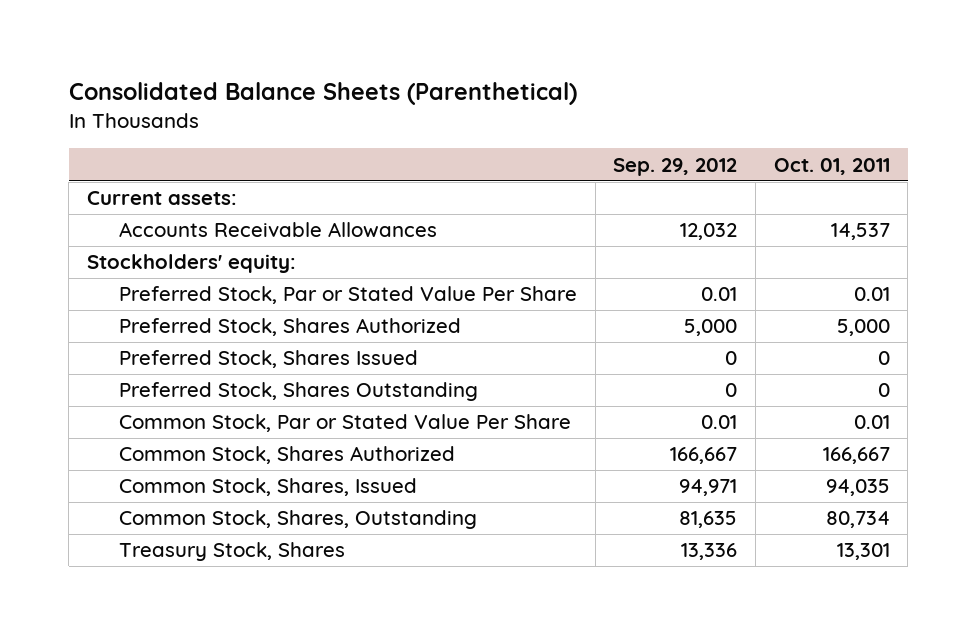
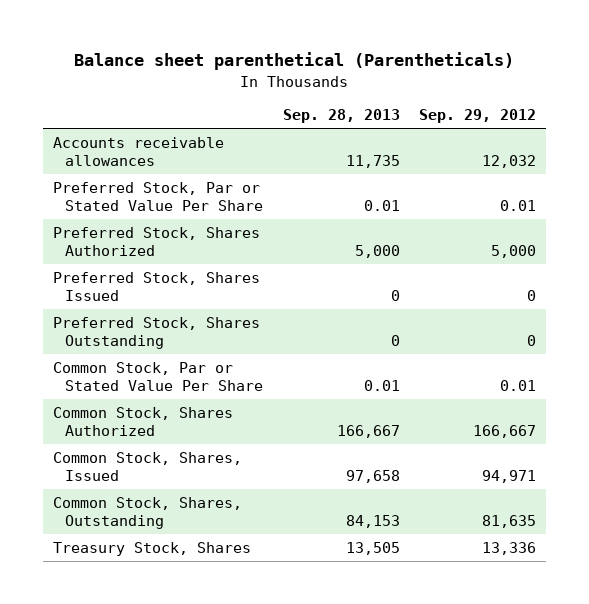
- Consolidated Balance Sheets (Parenthetical)
+ Balance sheet parenthetical (Parentheticals)
- | Sep. 29, 2012 | Oct. 01, 2011
+ | Sep. 28, 2013 | Sep. 29, 2012
- Current assets:
- Accounts Receivable Allowances | 12,032 | 14,537
- Stockholders' equity:
+ Accounts receivable allowances | 11,735 | 12,032

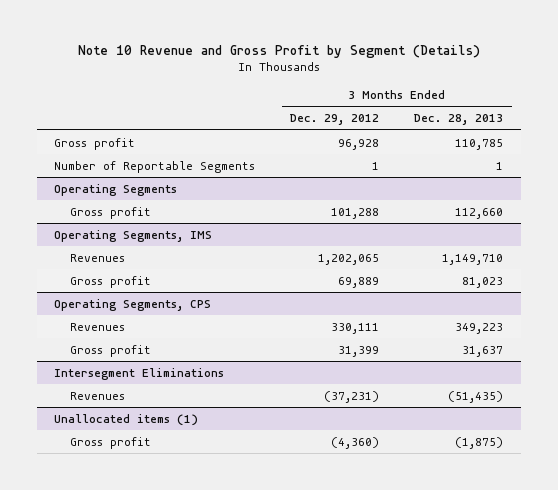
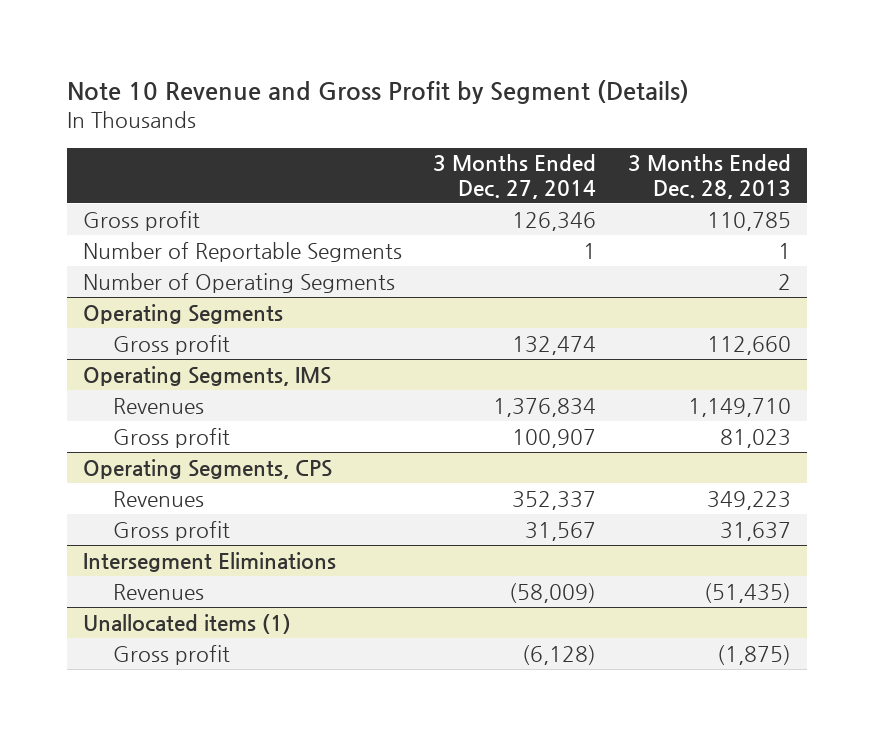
- | 3 Months Ended Dec. 29, 2012 | 3 Months Ended Dec. 28, 2013
+ | 3 Months Ended Dec. 27, 2014 | 3 Months Ended Dec. 28, 2013
+ Number of Operating Segments | | 2

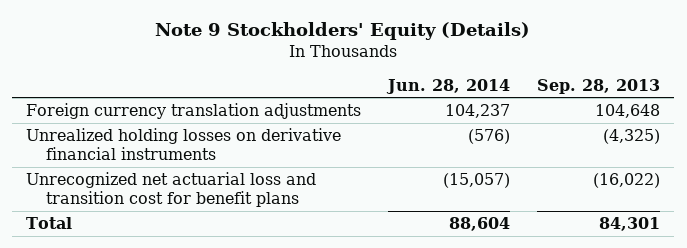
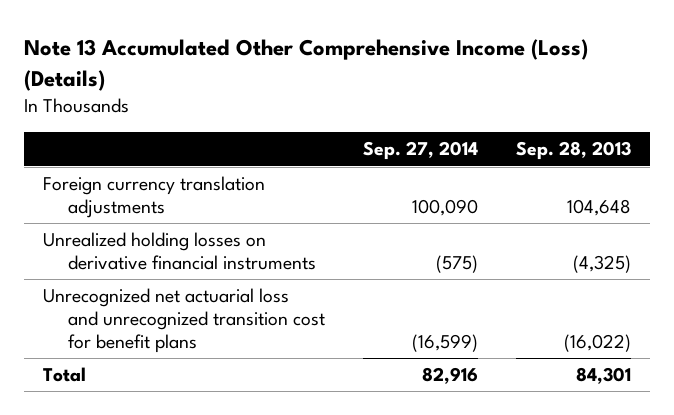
- Note 9 Stockholders' Equity (Details)
+ Note 13 Accumulated Other Comprehensive Income (Loss) (Details)
- | Jun. 28, 2014 | Sep. 28, 2013
+ | Sep. 27, 2014 | Sep. 28, 2013
- Unrecognized net actuarial loss and transition cost for benefit plans | (15,057) | (16,022)
+ Unrecognized net actuarial loss and unrecognized transition cost for benefit plans | (16,599) | (16,022)

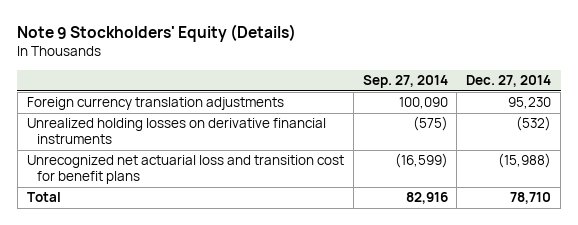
- Note 13 Accumulated Other Comprehensive Income (Loss) (Details)
+ Note 9 Stockholders' Equity (Details)
- | Sep. 27, 2014 | Sep. 28, 2013
+ | Sep. 27, 2014 | Dec. 27, 2014
- Unrecognized net actuarial loss and unrecognized transition cost for benefit plans | (16,599) | (16,022)
+ Unrecognized net actuarial loss and transition cost for benefit plans | (16,599) | (15,988)

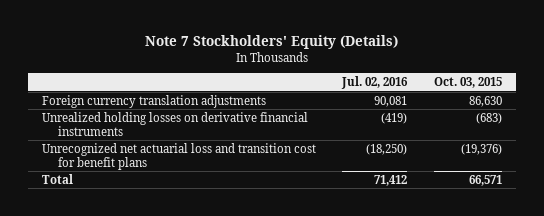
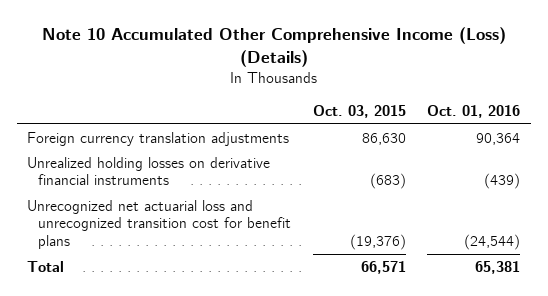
- Note 7 Stockholders' Equity (Details)
+ Note 10 Accumulated Other Comprehensive Income (Loss) (Details)
- | Jul. 02, 2016 | Oct. 03, 2015
+ | Oct. 03, 2015 | Oct. 01, 2016
- Unrecognized net actuarial loss and transition cost for benefit plans | (18,250) | (19,376)
+ Unrecognized net actuarial loss and unrecognized transition cost for benefit plans | (19,376) | (24,544)

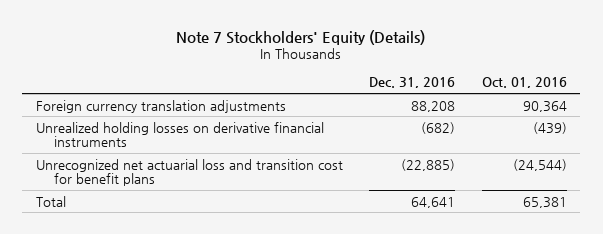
- Note 10 Accumulated Other Comprehensive Income (Loss) (Details)
+ Note 7 Stockholders' Equity (Details)
- | Oct. 03, 2015 | Oct. 01, 2016
+ | Dec. 31, 2016 | Oct. 01, 2016
- Unrecognized net actuarial loss and unrecognized transition cost for benefit plans | (19,376) | (24,544)
+ Unrecognized net actuarial loss and transition cost for benefit plans | (22,885) | (24,544)

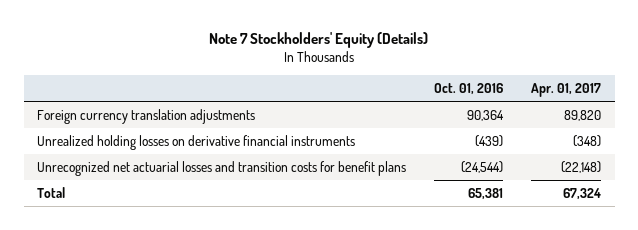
- | Dec. 31, 2016 | Oct. 01, 2016
+ | Oct. 01, 2016 | Apr. 01, 2017
- Unrecognized net actuarial loss and transition cost for benefit plans | (22,885) | (24,544)
+ Unrecognized net actuarial losses and transition costs for benefit plans | (24,544) | (22,148)

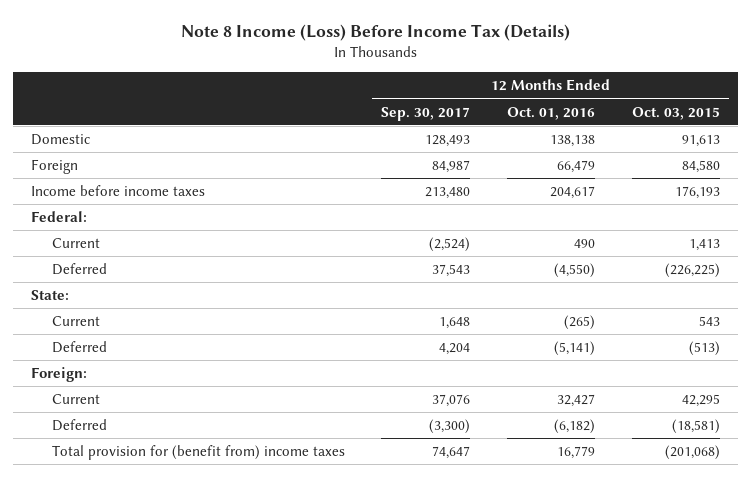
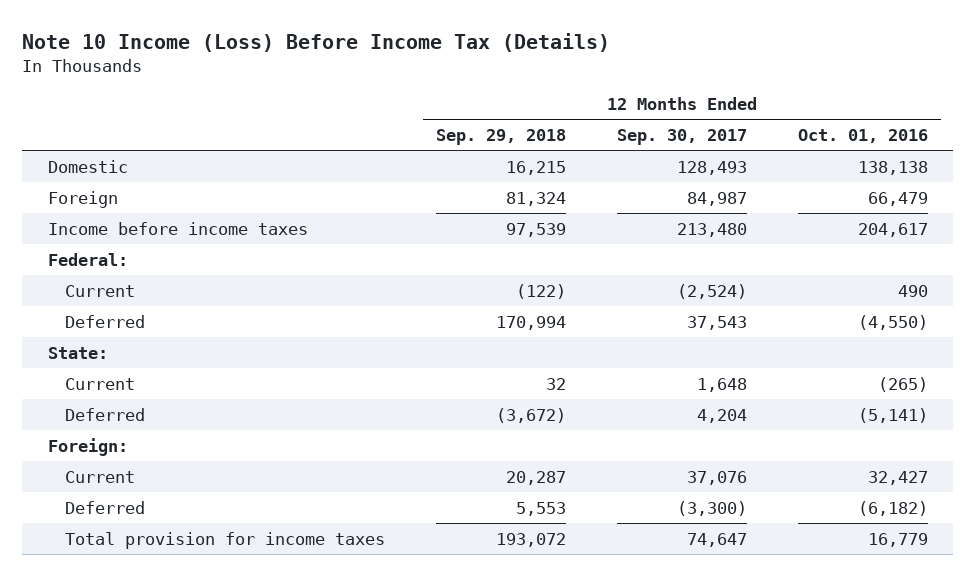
- Note 8 Income (Loss) Before Income Tax (Details)
+ Note 10 Income (Loss) Before Income Tax (Details)
- | 12 Months Ended Sep. 30, 2017 | 12 Months Ended Oct. 01, 2016 | 12 Months Ended Oct. 03, 2015
+ | 12 Months Ended Sep. 29, 2018 | 12 Months Ended Sep. 30, 2017 | 12 Months Ended Oct. 01, 2016
- Total provision for (benefit from) income taxes | 74,647 | 16,779 | (201,068)
+ Total provision for income taxes | 193,072 | 74,647 | 16,779

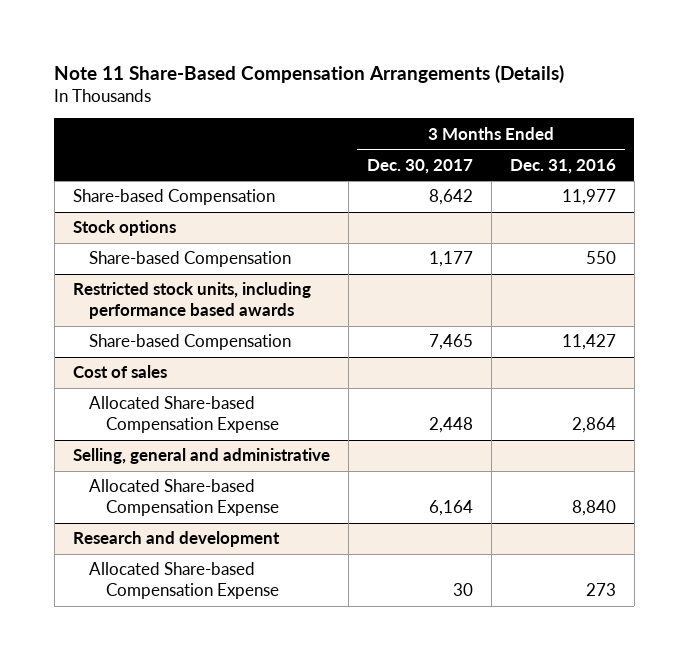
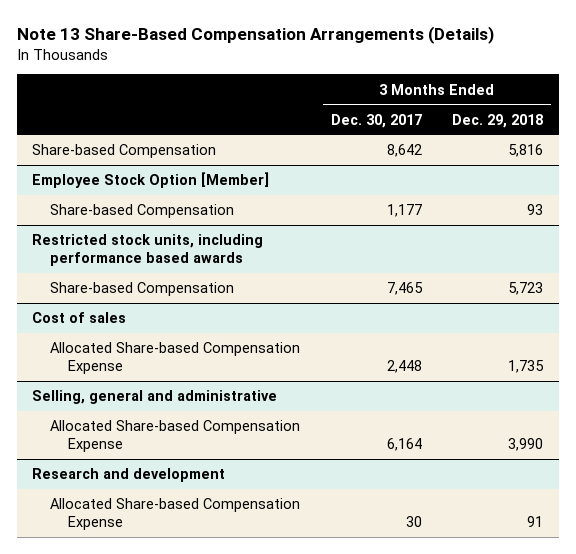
- Note 11 Share-Based Compensation Arrangements (Details)
+ Note 13 Share-Based Compensation Arrangements (Details)
- | 3 Months Ended Dec. 30, 2017 | 3 Months Ended Dec. 31, 2016
+ | 3 Months Ended Dec. 30, 2017 | 3 Months Ended Dec. 29, 2018
- Stock options
+ Employee Stock Option [Member]

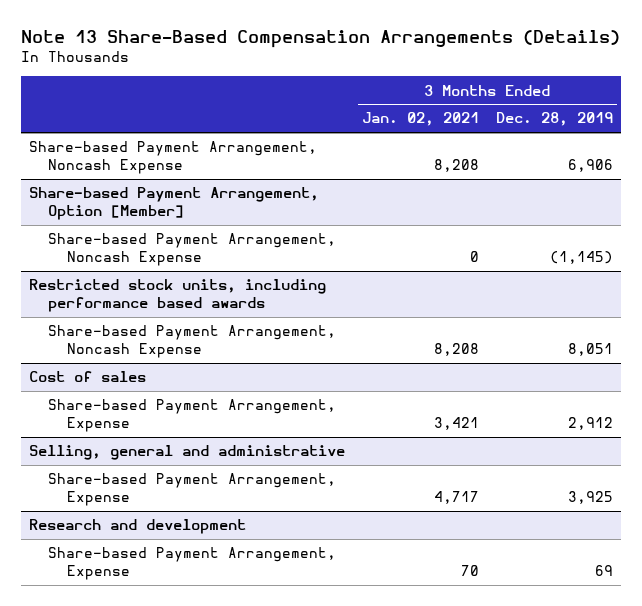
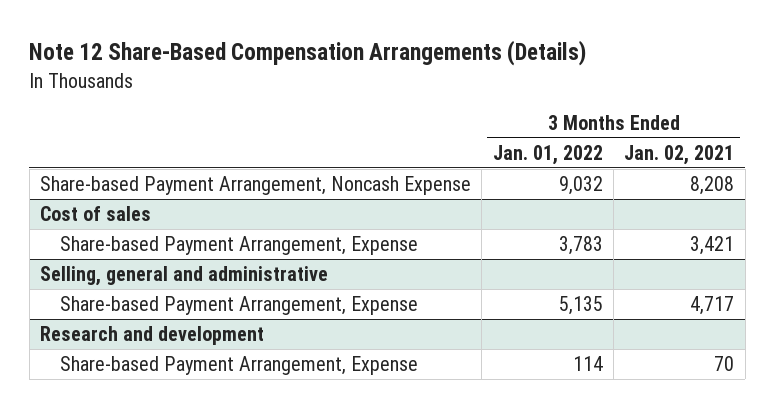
- Note 13 Share-Based Compensation Arrangements (Details)
+ Note 12 Share-Based Compensation Arrangements (Details)
- | 3 Months Ended Jan. 02, 2021 | 3 Months Ended Dec. 28, 2019
+ | 3 Months Ended Jan. 01, 2022 | 3 Months Ended Jan. 02, 2021
- Share-based Payment Arrangement, Option [Member]
- Share-based Payment Arrangement, Noncash Expense | 0 | (1,145)
- Restricted stock units, including performance based awards
- Share-based Payment Arrangement, Noncash Expense | 8,208 | 8,051

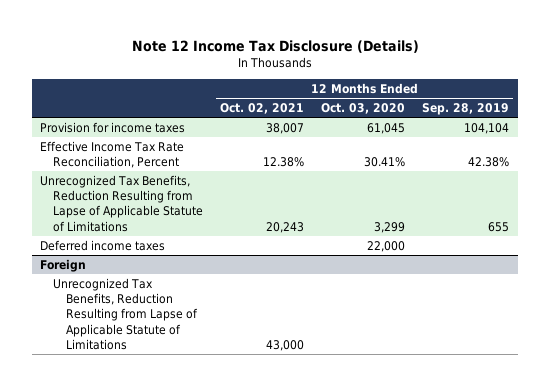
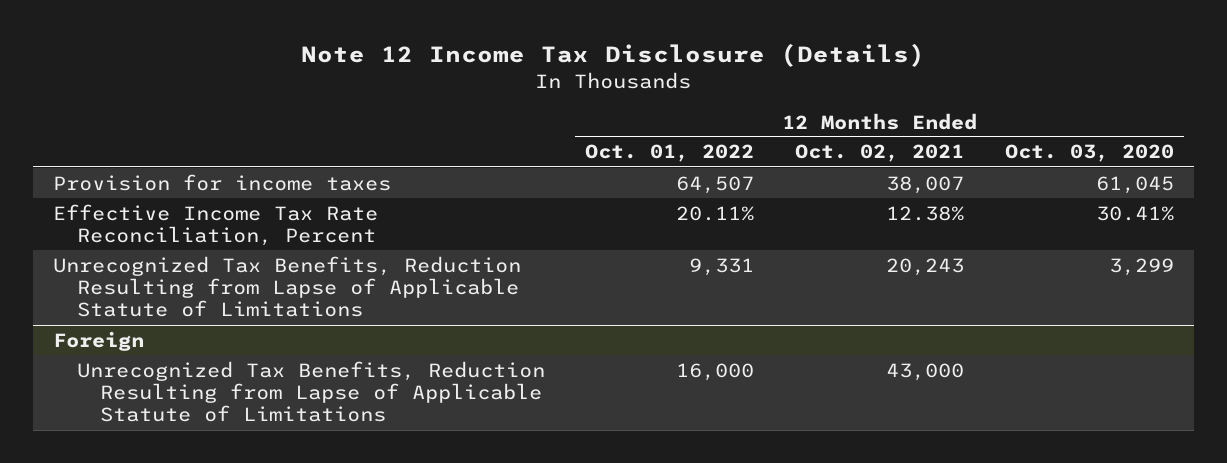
- | 12 Months Ended Oct. 02, 2021 | 12 Months Ended Oct. 03, 2020 | 12 Months Ended Sep. 28, 2019
+ | 12 Months Ended Oct. 01, 2022 | 12 Months Ended Oct. 02, 2021 | 12 Months Ended Oct. 03, 2020
- Deferred income taxes | | 22,000 |

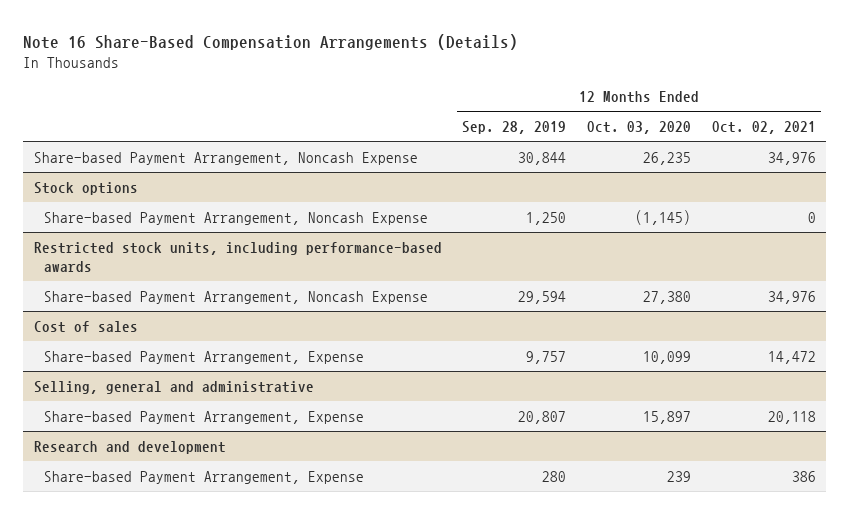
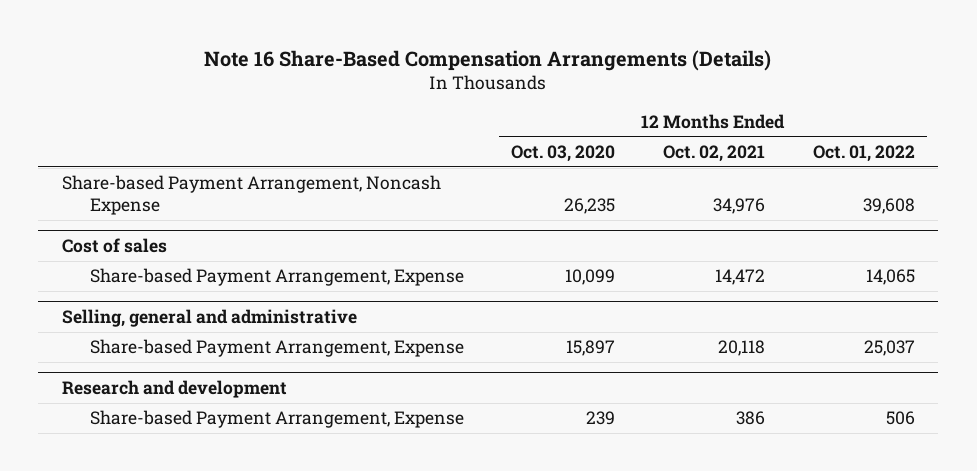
- | 12 Months Ended Sep. 28, 2019 | 12 Months Ended Oct. 03, 2020 | 12 Months Ended Oct. 02, 2021
+ | 12 Months Ended Oct. 03, 2020 | 12 Months Ended Oct. 02, 2021 | 12 Months Ended Oct. 01, 2022
- Stock options
- Share-based Payment Arrangement, Noncash Expense | 1,250 | (1,145) | 0
- Restricted stock units, including performance-based awards
- Share-based Payment Arrangement, Noncash Expense | 29,594 | 27,380 | 34,976

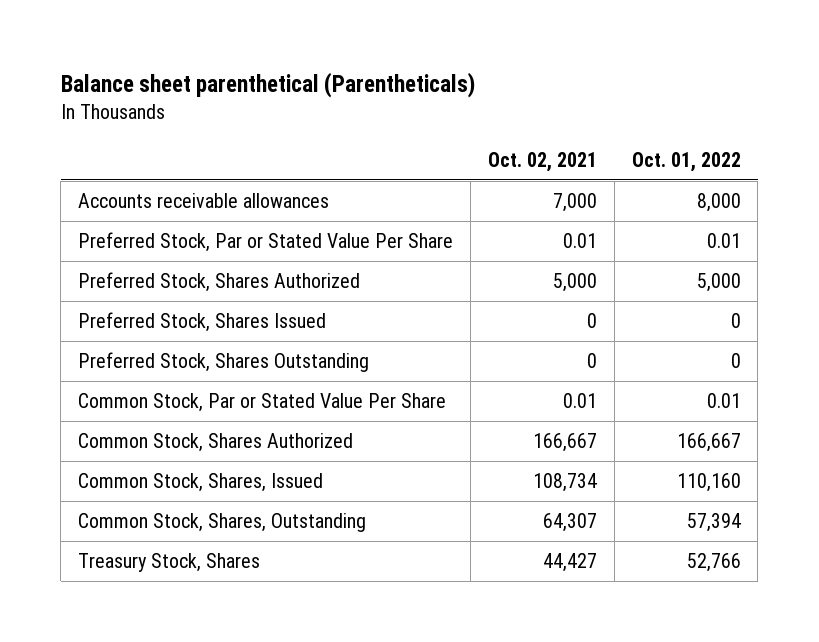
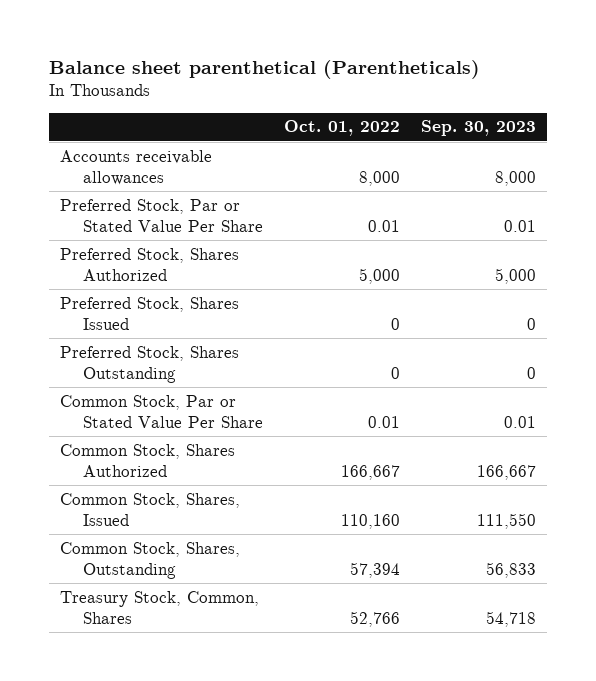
- | Oct. 02, 2021 | Oct. 01, 2022
+ | Oct. 01, 2022 | Sep. 30, 2023
- Treasury Stock, Shares | 44,427 | 52,766
+ Treasury Stock, Common, Shares | 52,766 | 54,718

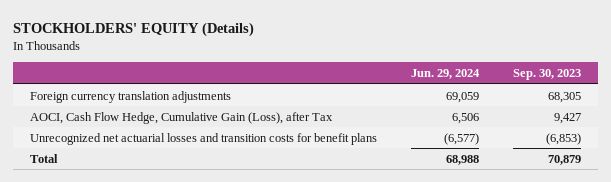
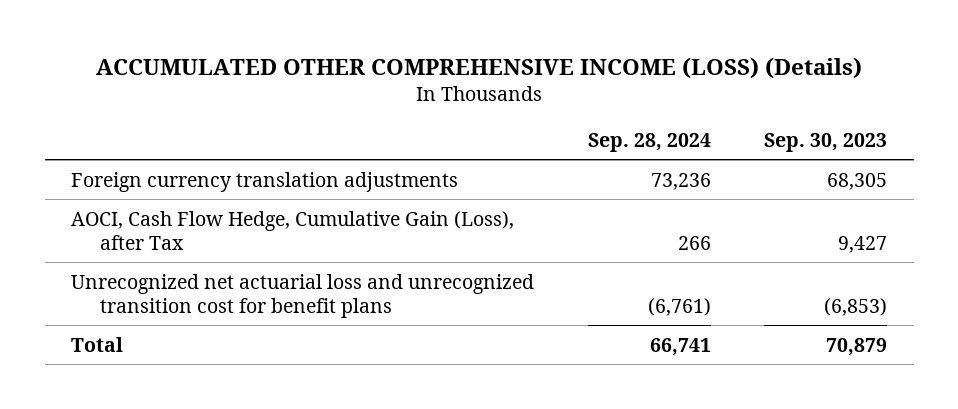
- STOCKHOLDERS' EQUITY (Details)
+ ACCUMULATED OTHER COMPREHENSIVE INCOME (LOSS) (Details)
- | Jun. 29, 2024 | Sep. 30, 2023
+ | Sep. 28, 2024 | Sep. 30, 2023
- Unrecognized net actuarial losses and transition costs for benefit plans | (6,577) | (6,853)
+ Unrecognized net actuarial loss and unrecognized transition cost for benefit plans | (6,761) | (6,853)

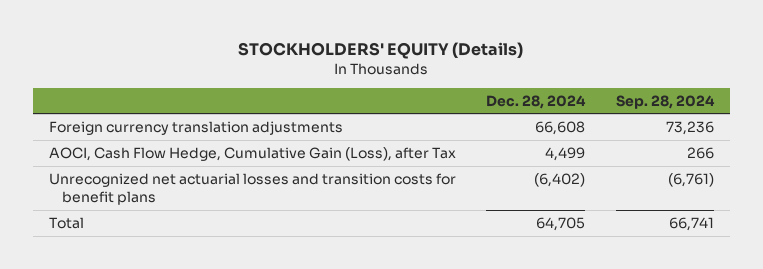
- ACCUMULATED OTHER COMPREHENSIVE INCOME (LOSS) (Details)
+ STOCKHOLDERS' EQUITY (Details)
- | Sep. 28, 2024 | Sep. 30, 2023
+ | Dec. 28, 2024 | Sep. 28, 2024
- Unrecognized net actuarial loss and unrecognized transition cost for benefit plans | (6,761) | (6,853)
+ Unrecognized net actuarial losses and transition costs for benefit plans | (6,402) | (6,761)

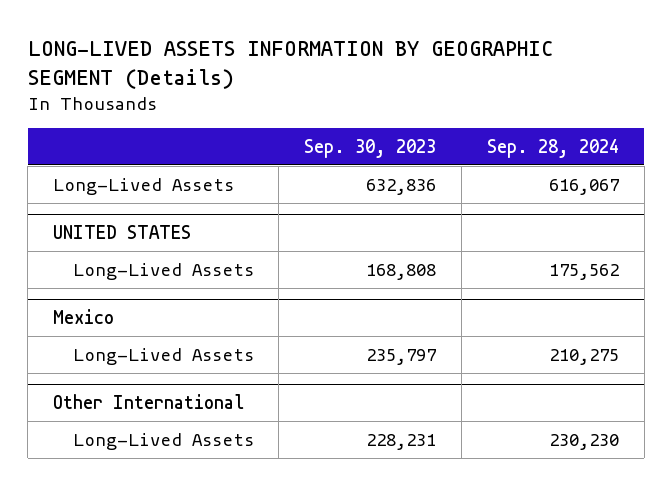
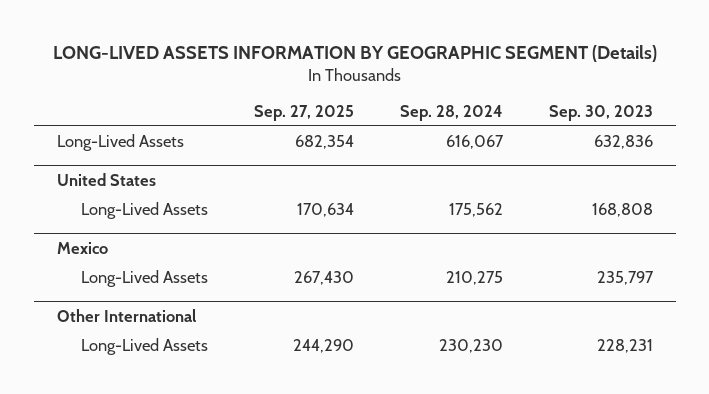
- | Sep. 30, 2023 | Sep. 28, 2024
+ | Sep. 27, 2025 | Sep. 28, 2024 | Sep. 30, 2023
- UNITED STATES
+ United States

